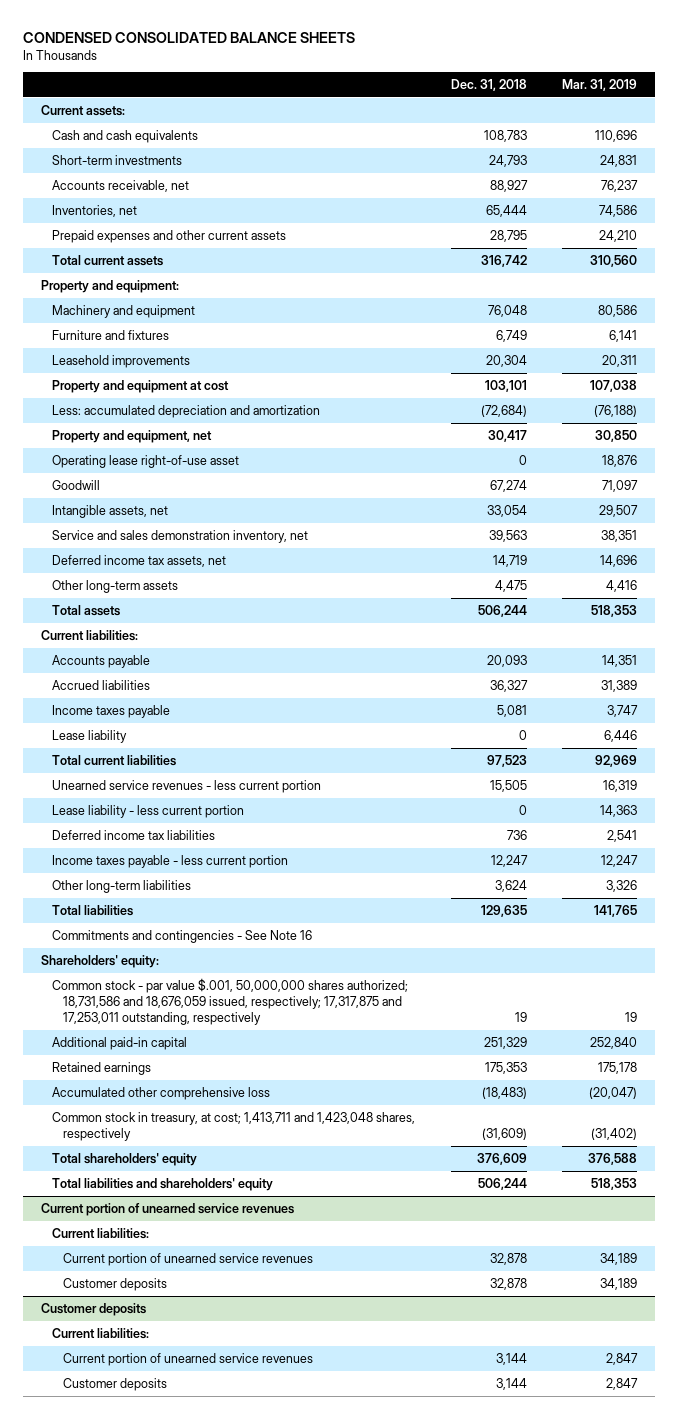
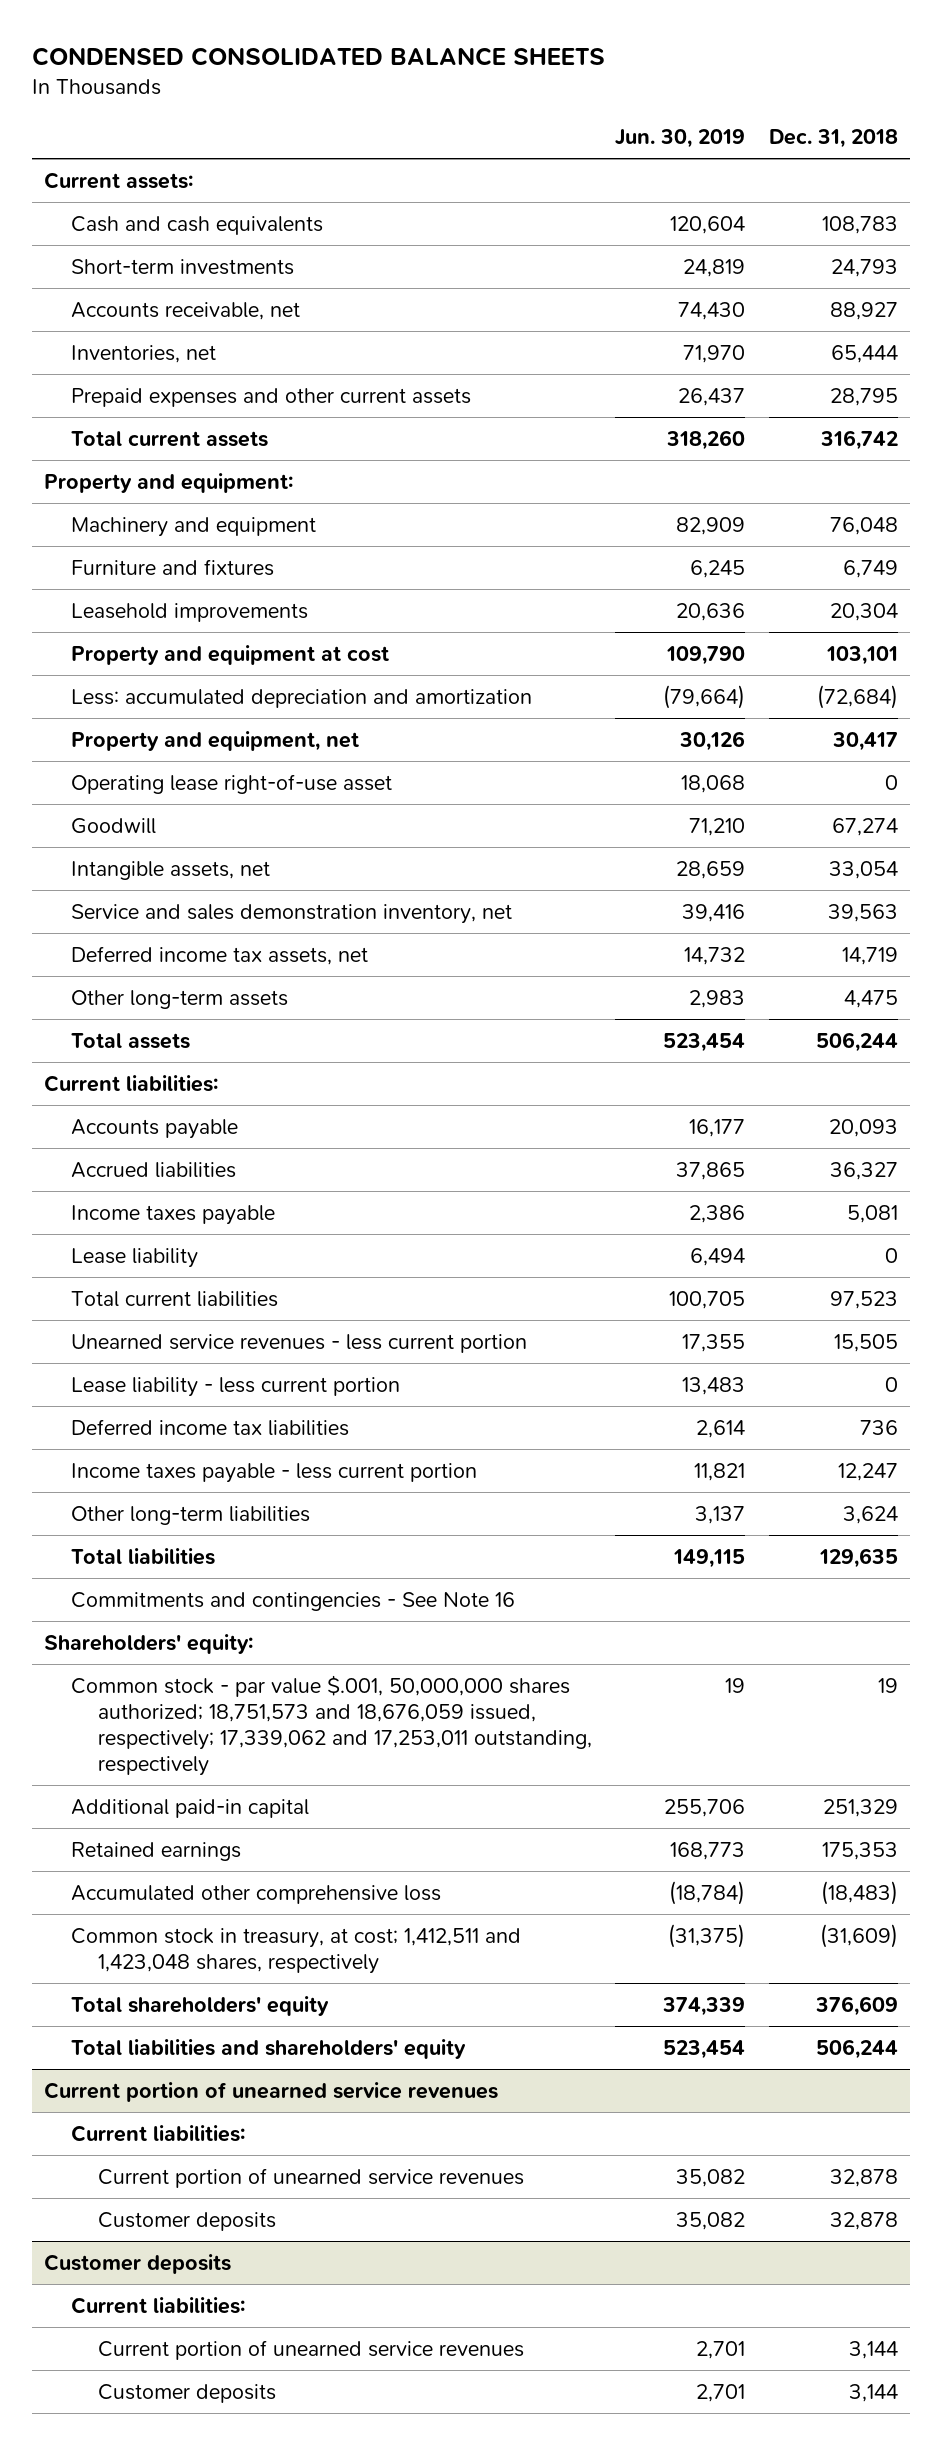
- | Dec. 31, 2018 | Mar. 31, 2019
+ | Jun. 30, 2019 | Dec. 31, 2018
- Common stock - par value $.001, 50,000,000 shares authorized; 18,731,586 and 18,676,059 issued, respectively; 17,317,875 and 17,253,011 outstanding, respectively | 19 | 19
+ Common stock - par value $.001, 50,000,000 shares authorized; 18,751,573 and 18,676,059 issued, respectively; 17,339,062 and 17,253,011 outstanding, respectively | 19 | 19
- Common stock in treasury, at cost; 1,413,711 and 1,423,048 shares, respectively | (31,609) | (31,402)
+ Common stock in treasury, at cost; 1,412,511 and 1,423,048 shares, respectively | (31,375) | (31,609)

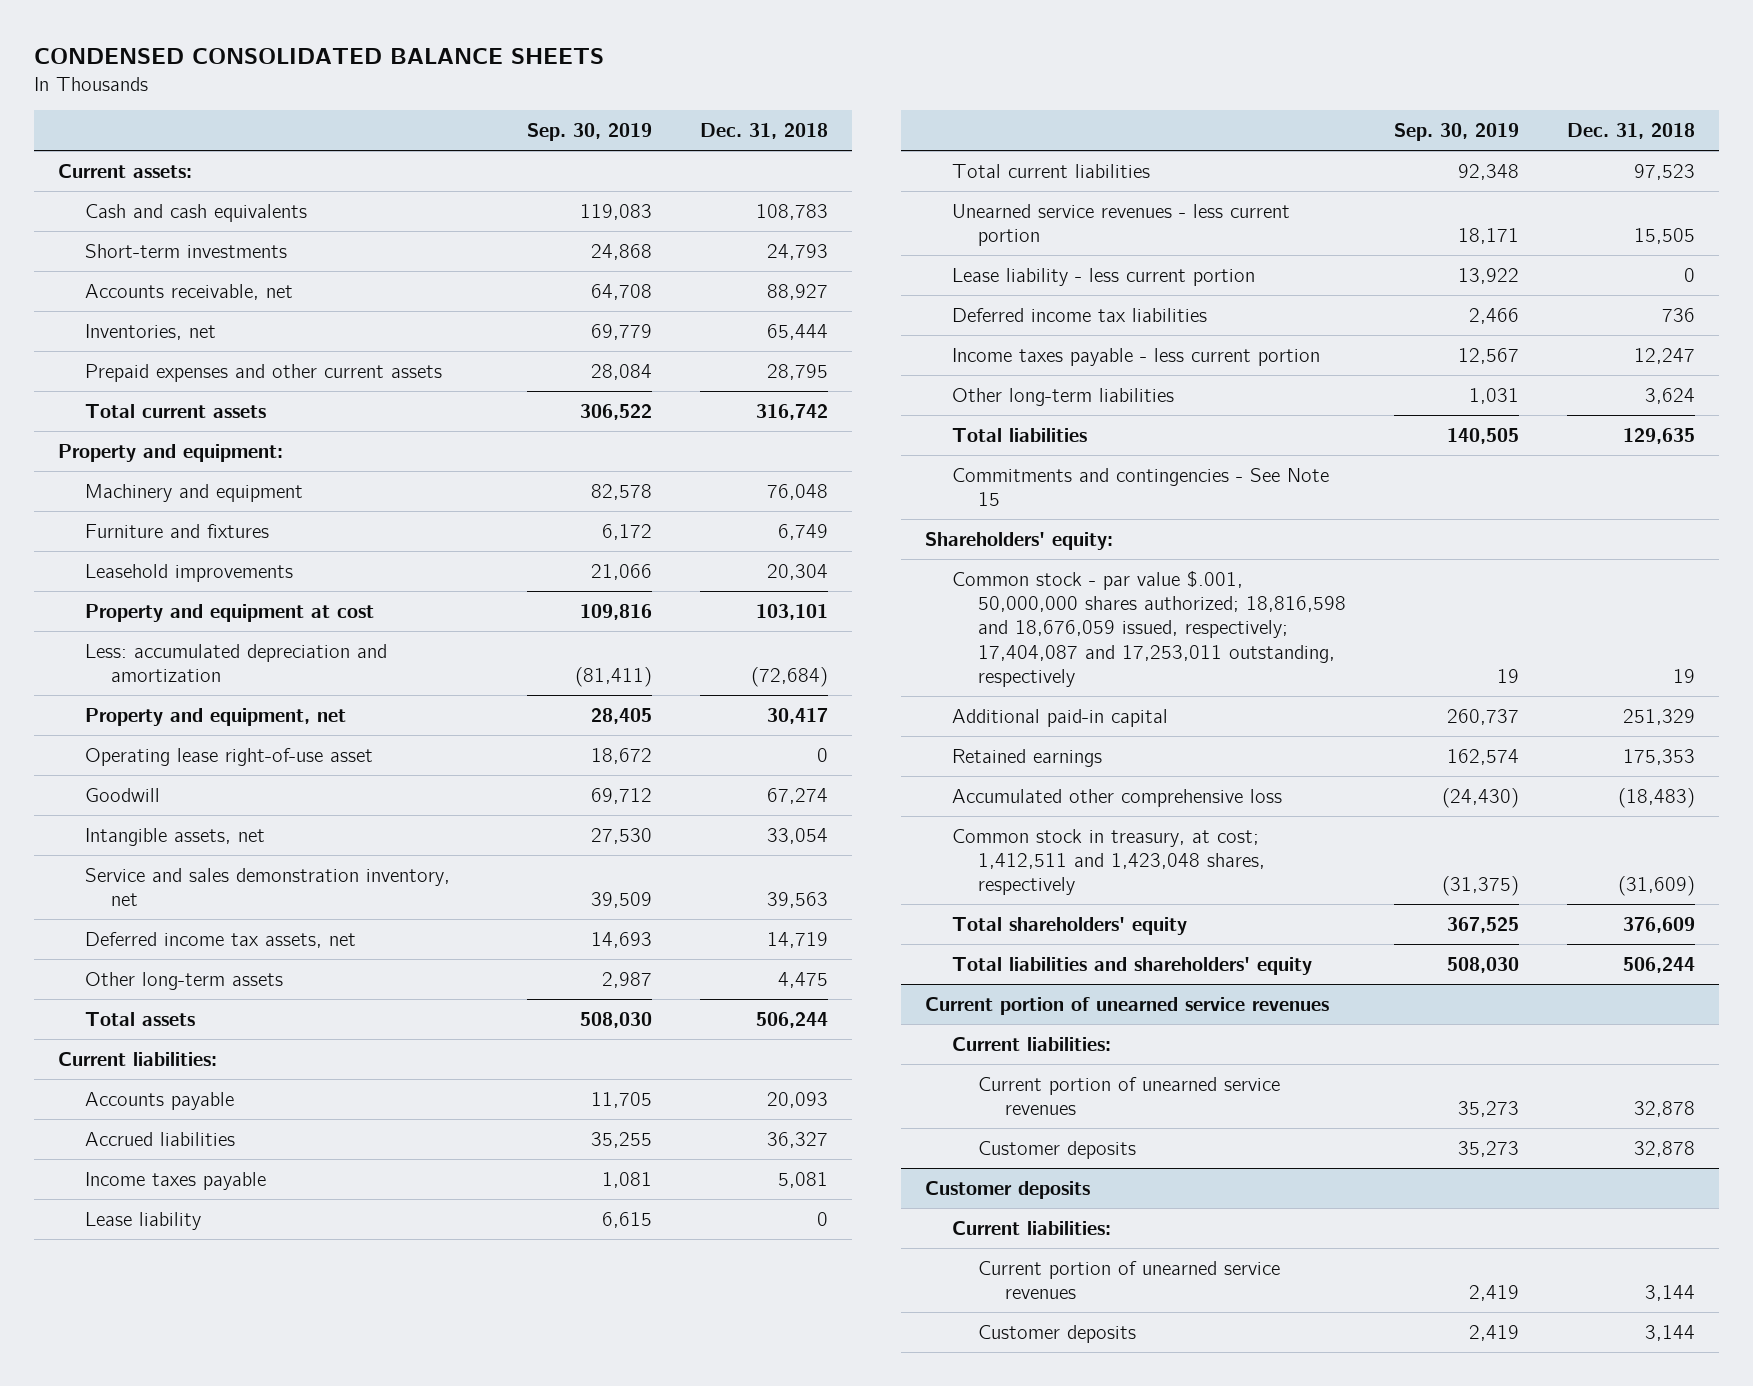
- | Jun. 30, 2019 | Dec. 31, 2018
+ | Sep. 30, 2019 | Dec. 31, 2018
- Commitments and contingencies - See Note 16
+ Commitments and contingencies - See Note 15
- Common stock - par value $.001, 50,000,000 shares authorized; 18,751,573 and 18,676,059 issued, respectively; 17,339,062 and 17,253,011 outstanding, respectively | 19 | 19
+ Common stock - par value $.001, 50,000,000 shares authorized; 18,816,598 and 18,676,059 issued, respectively; 17,404,087 and 17,253,011 outstanding, respectively | 19 | 19

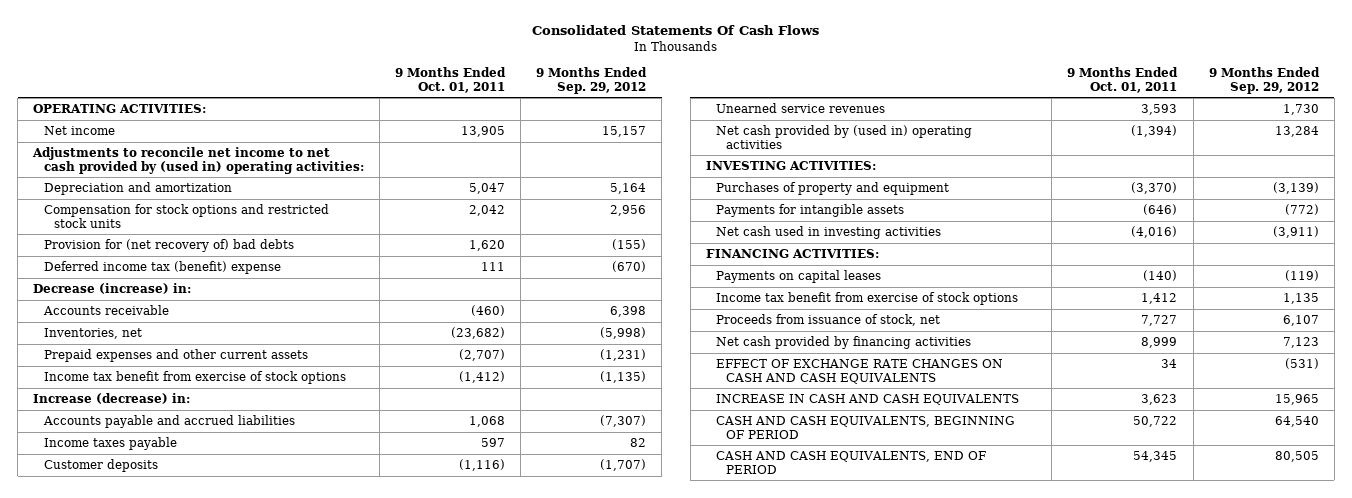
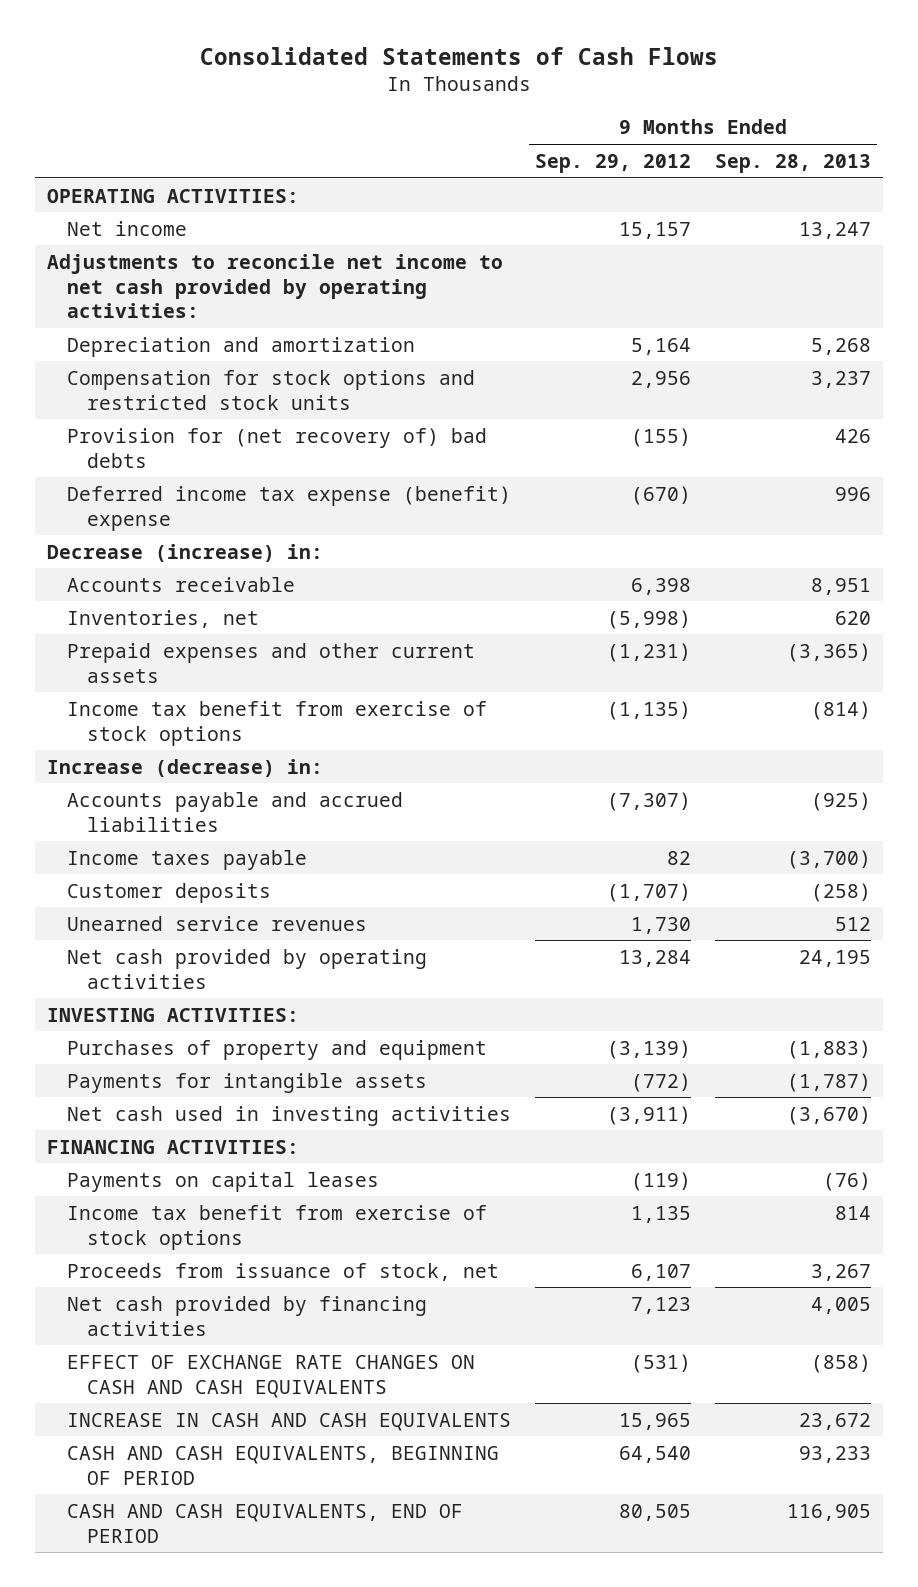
- Consolidated Statements Of Cash Flows
+ Consolidated Statements of Cash Flows
- | 9 Months Ended Oct. 01, 2011 | 9 Months Ended Sep. 29, 2012
+ | 9 Months Ended Sep. 29, 2012 | 9 Months Ended Sep. 28, 2013
- Adjustments to reconcile net income to net cash provided by (used in) operating activities:
+ Adjustments to reconcile net income to net cash provided by operating activities:
- Deferred income tax (benefit) expense | 111 | (670)
+ Deferred income tax expense (benefit) expense | (670) | 996
- Net cash provided by (used in) operating activities | (1,394) | 13,284
+ Net cash provided by operating activities | 13,284 | 24,195

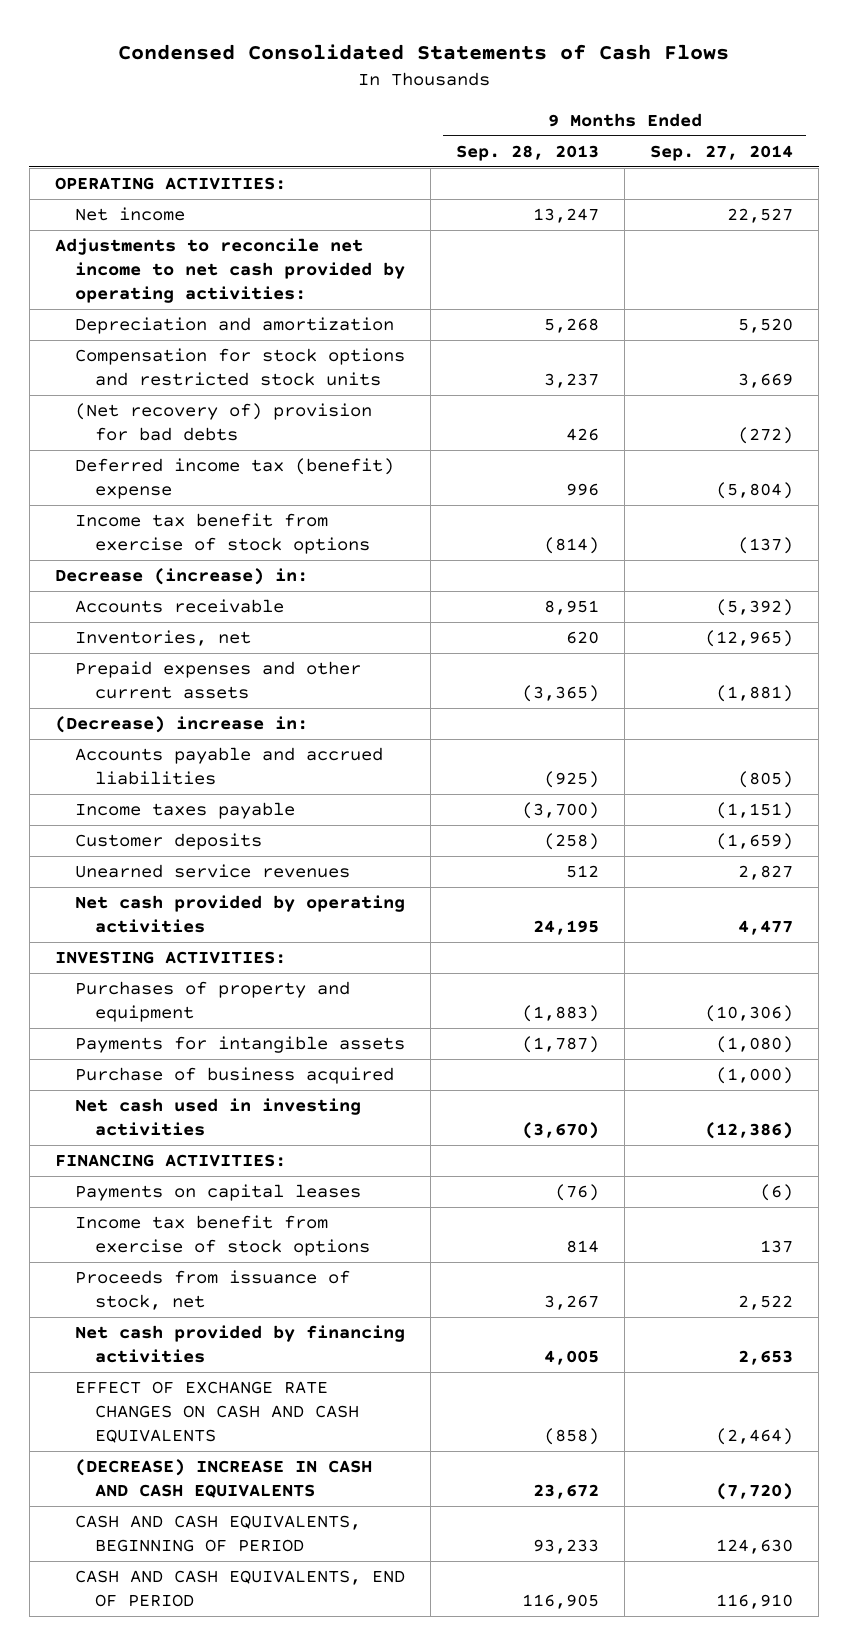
- Consolidated Statements of Cash Flows
+ Condensed Consolidated Statements of Cash Flows
- | 9 Months Ended Sep. 29, 2012 | 9 Months Ended Sep. 28, 2013
+ | 9 Months Ended Sep. 28, 2013 | 9 Months Ended Sep. 27, 2014
- Provision for (net recovery of) bad debts | (155) | 426
- Deferred income tax expense (benefit) expense | (670) | 996
+ (Net recovery of) provision for bad debts | 426 | (272)
+ Deferred income tax (benefit) expense | 996 | (5,804)
moved up: Income tax benefit from exercise of stock options | (814) | (137)
- Increase (decrease) in:
+ (Decrease) increase in:
+ Purchase of business acquired | | (1,000)
- INCREASE IN CASH AND CASH EQUIVALENTS | 15,965 | 23,672
+ (DECREASE) INCREASE IN CASH AND CASH EQUIVALENTS | 23,672 | (7,720)

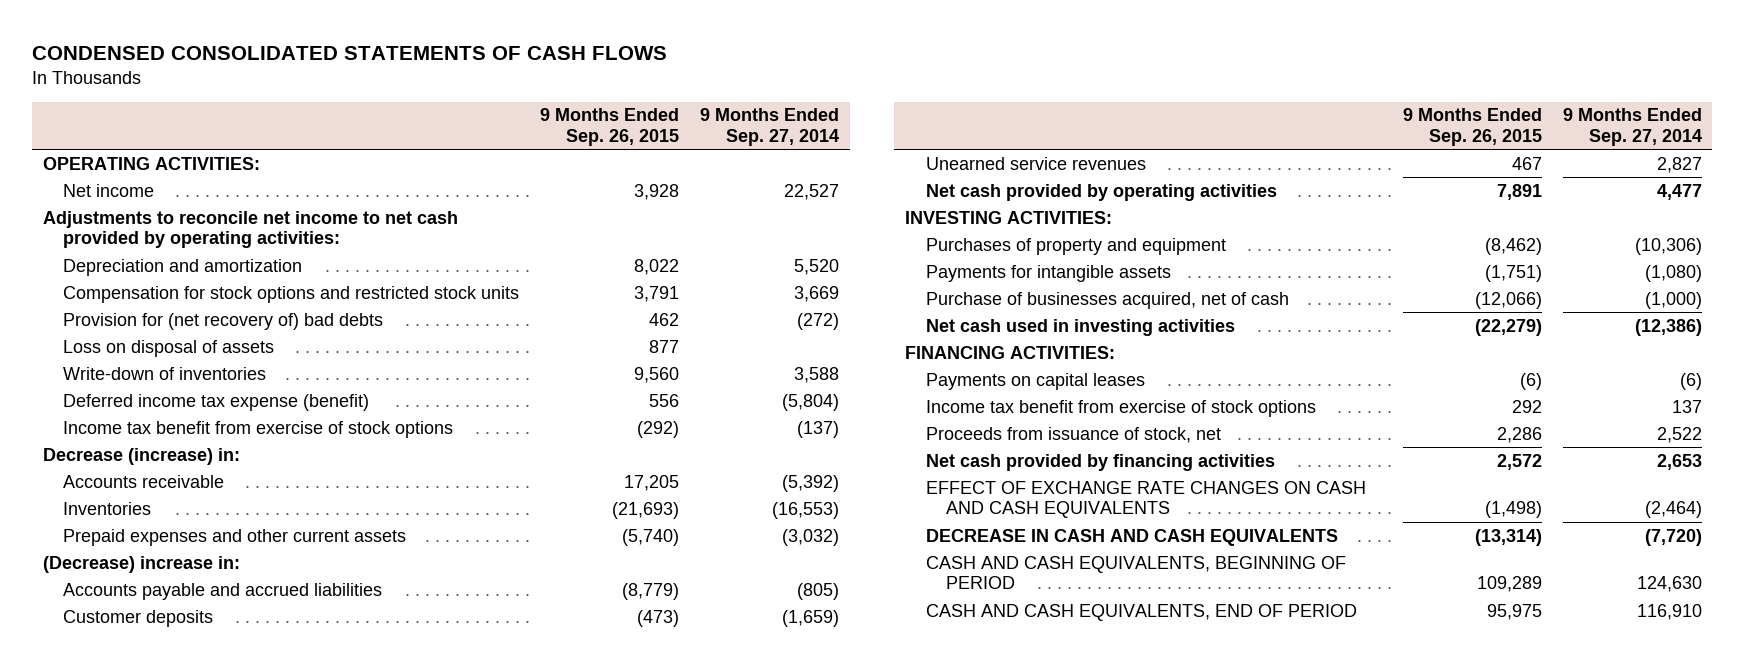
- Condensed Consolidated Statements of Cash Flows
+ CONDENSED CONSOLIDATED STATEMENTS OF CASH FLOWS
- | 9 Months Ended Sep. 28, 2013 | 9 Months Ended Sep. 27, 2014
+ | 9 Months Ended Sep. 26, 2015 | 9 Months Ended Sep. 27, 2014
- (Net recovery of) provision for bad debts | 426 | (272)
- Deferred income tax (benefit) expense | 996 | (5,804)
+ Provision for (net recovery of) bad debts | 462 | (272)
+ Loss on disposal of assets | 877 |
+ Write-down of inventories | 9,560 | 3,588
+ Deferred income tax expense (benefit) | 556 | (5,804)
- Inventories, net | 620 | (12,965)
- Prepaid expenses and other current assets | (3,365) | (1,881)
+ Inventories | (21,693) | (16,553)
+ Prepaid expenses and other current assets | (5,740) | (3,032)
- Income taxes payable | (3,700) | (1,151)
- Purchase of business acquired | | (1,000)
+ Purchase of businesses acquired, net of cash | (12,066) | (1,000)
- (DECREASE) INCREASE IN CASH AND CASH EQUIVALENTS | 23,672 | (7,720)
+ DECREASE IN CASH AND CASH EQUIVALENTS | (13,314) | (7,720)

